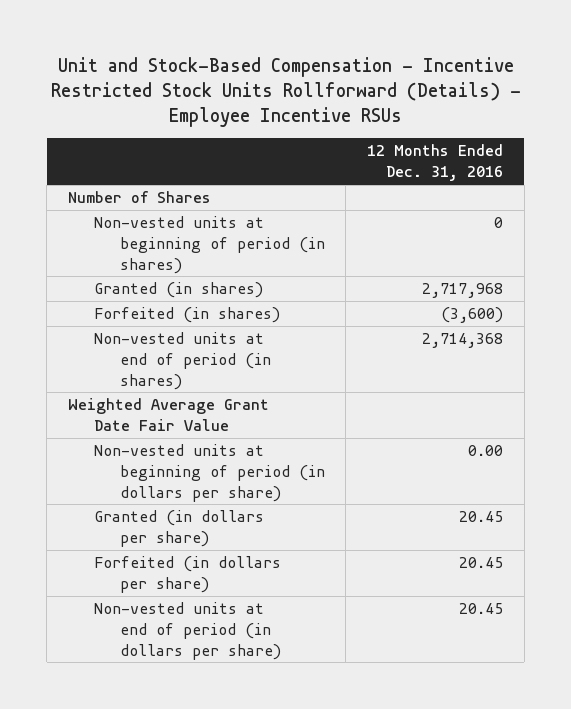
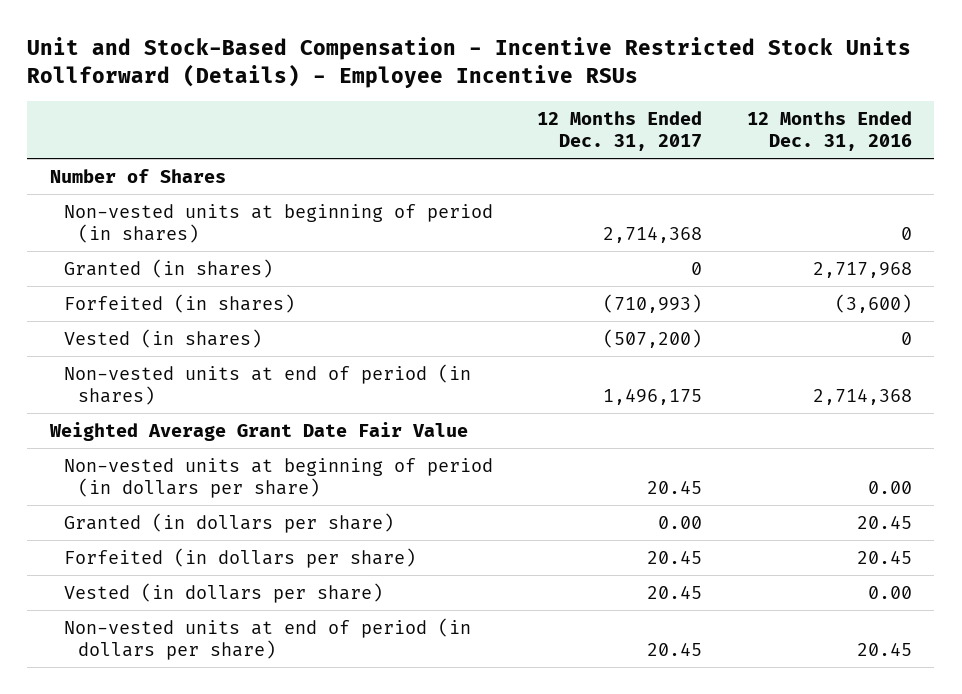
- | 12 Months Ended Dec. 31, 2016
+ | 12 Months Ended Dec. 31, 2017 | 12 Months Ended Dec. 31, 2016
+ Vested (in shares) | (507,200) | 0
+ Vested (in dollars per share) | 20.45 | 0.00

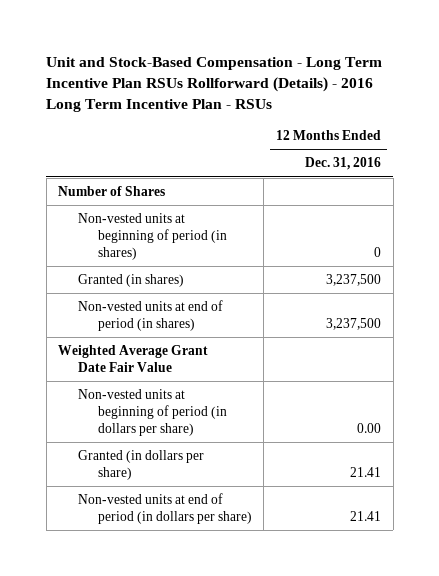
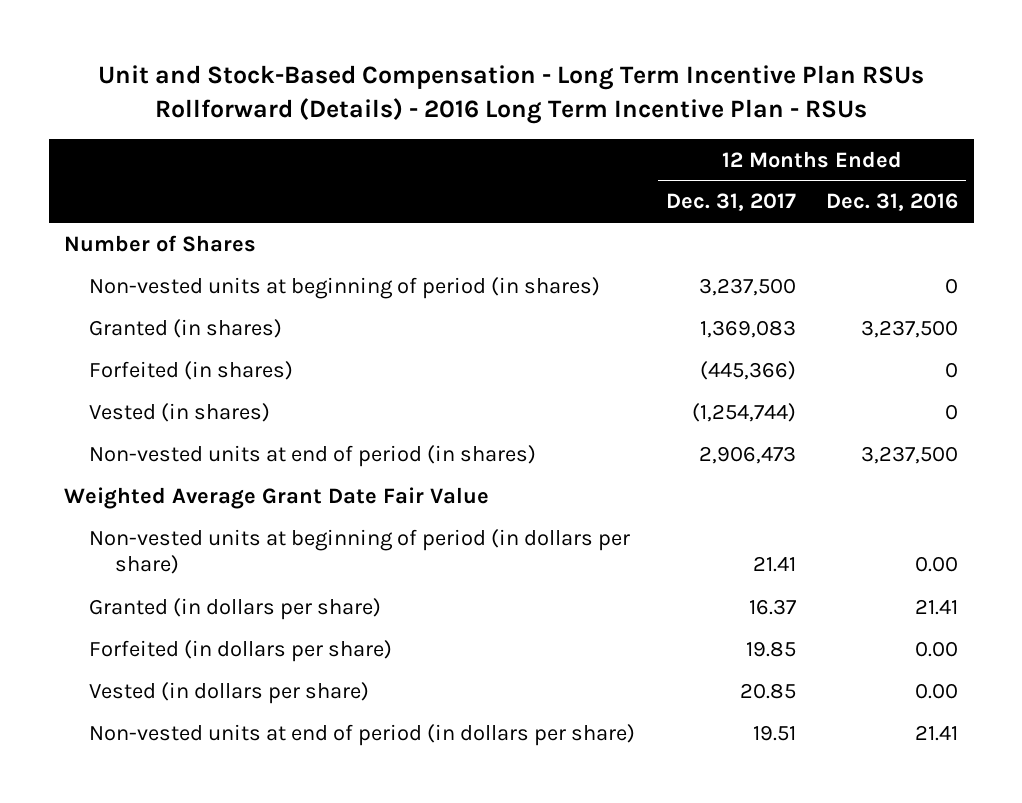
- | 12 Months Ended Dec. 31, 2016
+ | 12 Months Ended Dec. 31, 2017 | 12 Months Ended Dec. 31, 2016
+ Forfeited (in shares) | (445,366) | 0
+ Vested (in shares) | (1,254,744) | 0
+ Forfeited (in dollars per share) | 19.85 | 0.00
+ Vested (in dollars per share) | 20.85 | 0.00

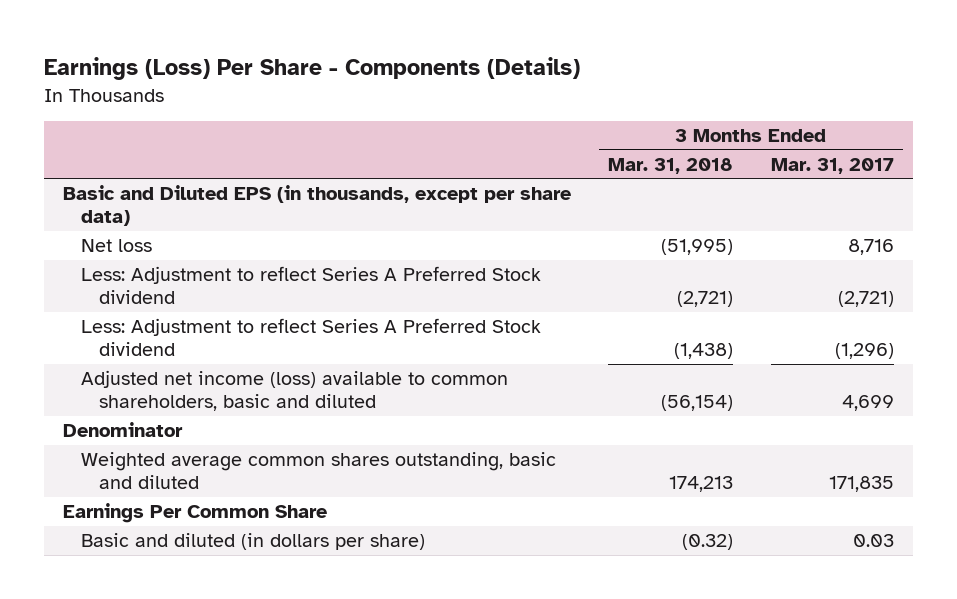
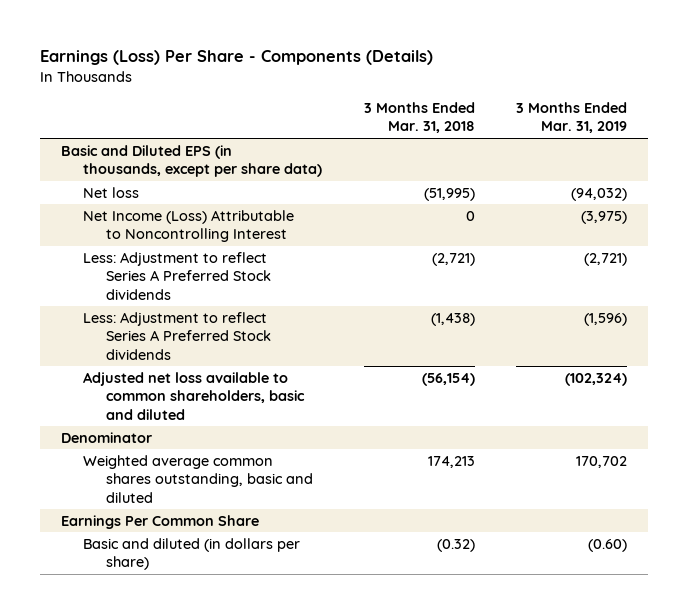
- | 3 Months Ended Mar. 31, 2018 | 3 Months Ended Mar. 31, 2017
+ | 3 Months Ended Mar. 31, 2018 | 3 Months Ended Mar. 31, 2019
- Less: Adjustment to reflect Series A Preferred Stock dividend | (2,721) | (2,721)
- Less: Adjustment to reflect Series A Preferred Stock dividend | (1,438) | (1,296)
- Adjusted net income (loss) available to common shareholders, basic and diluted | (56,154) | 4,699
+ Net Income (Loss) Attributable to Noncontrolling Interest | 0 | (3,975)
+ Less: Adjustment to reflect Series A Preferred Stock dividends | (2,721) | (2,721)
+ Less: Adjustment to reflect Series A Preferred Stock dividends | (1,438) | (1,596)
+ Adjusted net loss available to common shareholders, basic and diluted | (56,154) | (102,324)

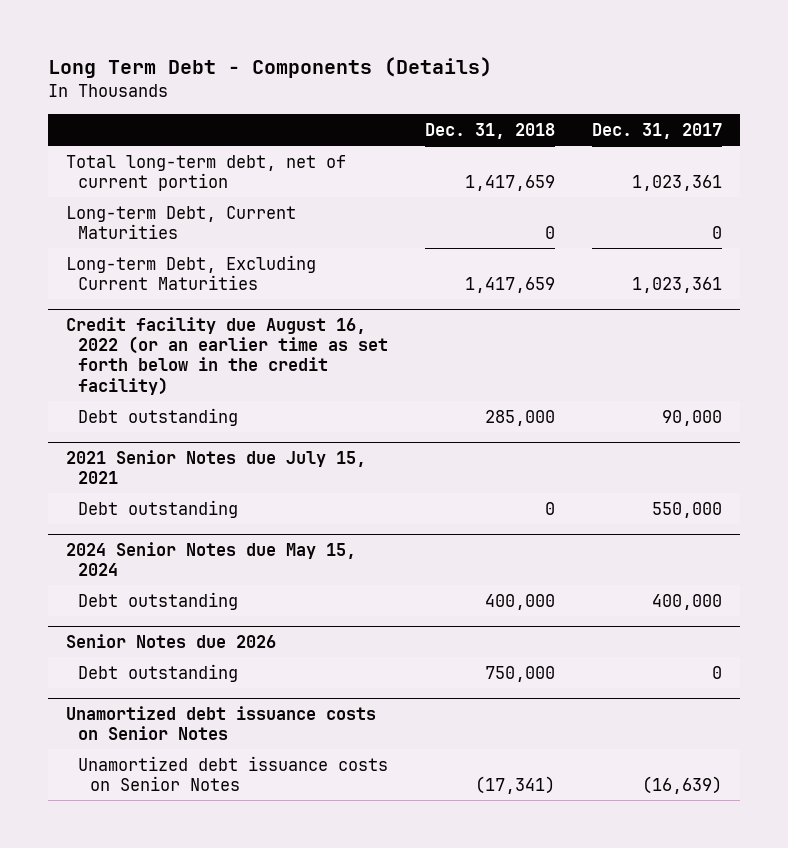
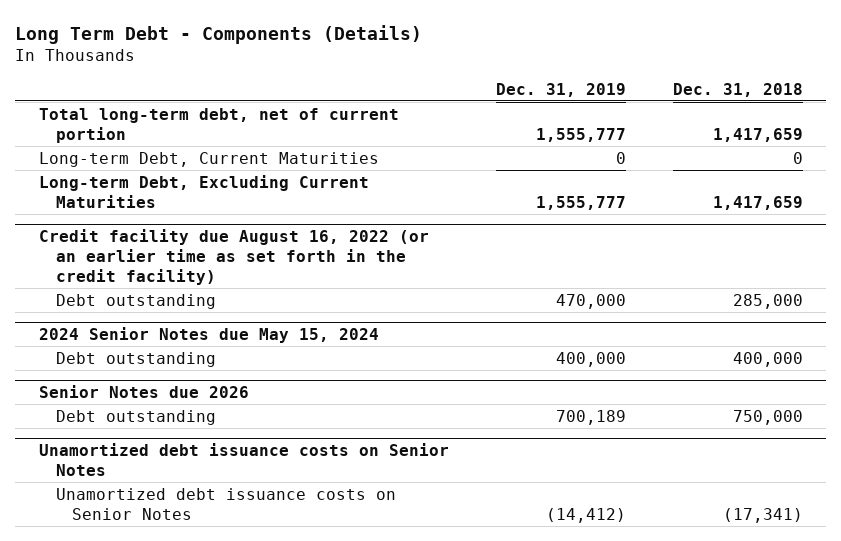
- | Dec. 31, 2018 | Dec. 31, 2017
+ | Dec. 31, 2019 | Dec. 31, 2018
- Credit facility due August 16, 2022 (or an earlier time as set forth below in the credit facility)
+ Credit facility due August 16, 2022 (or an earlier time as set forth in the credit facility)
- 2021 Senior Notes due July 15, 2021
- Debt outstanding | 0 | 550,000

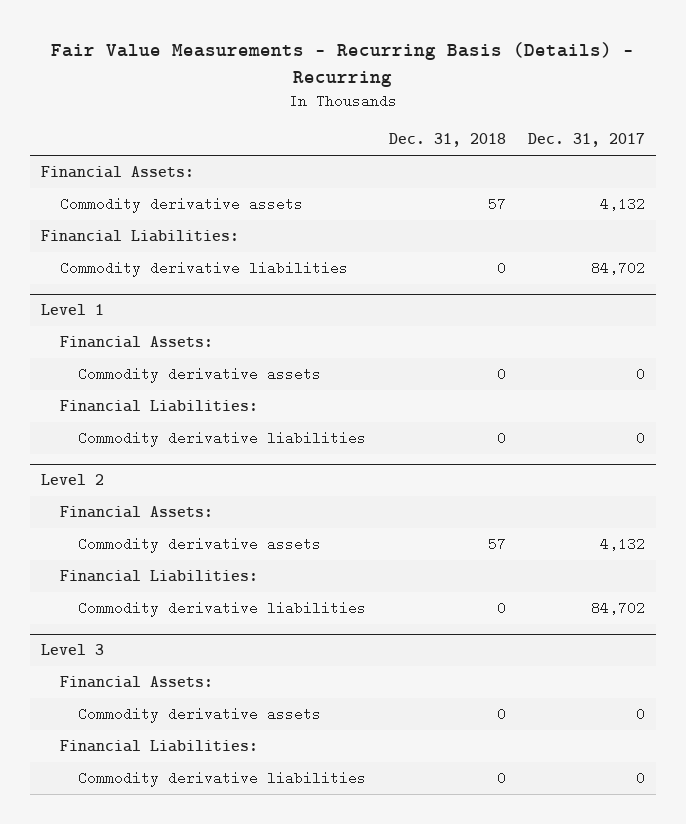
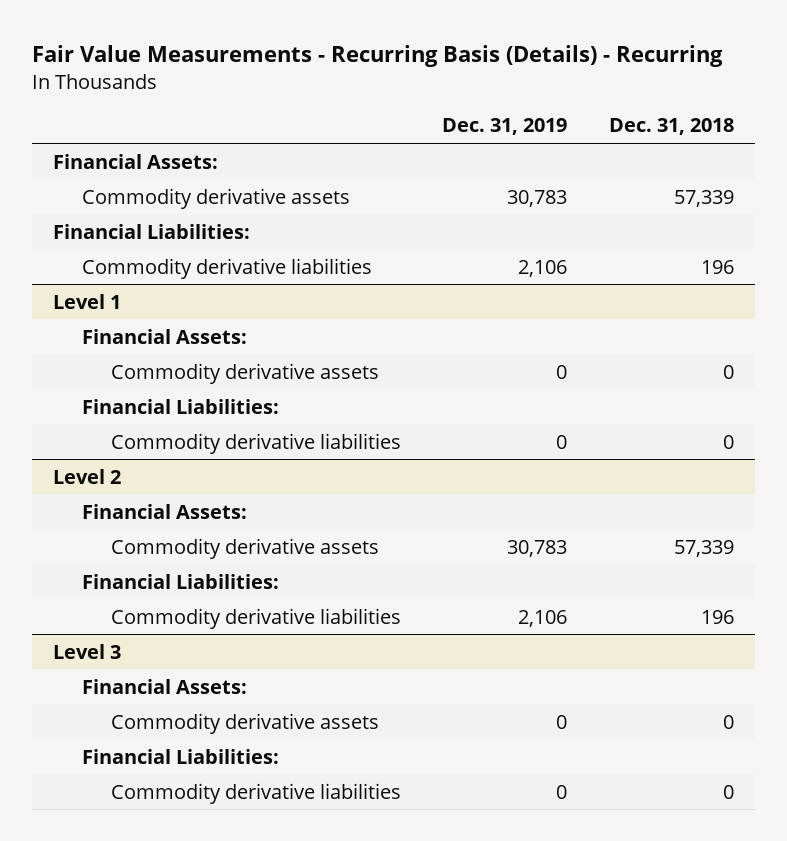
- | Dec. 31, 2018 | Dec. 31, 2017
+ | Dec. 31, 2019 | Dec. 31, 2018
- Commodity derivative assets | 57 | 4,132
+ Commodity derivative assets | 30,783 | 57,339
- Commodity derivative liabilities | 0 | 84,702
+ Commodity derivative liabilities | 2,106 | 196
@ Level 2
- Commodity derivative assets | 57 | 4,132
+ Commodity derivative assets | 30,783 | 57,339
- Commodity derivative liabilities | 0 | 84,702
+ Commodity derivative liabilities | 2,106 | 196

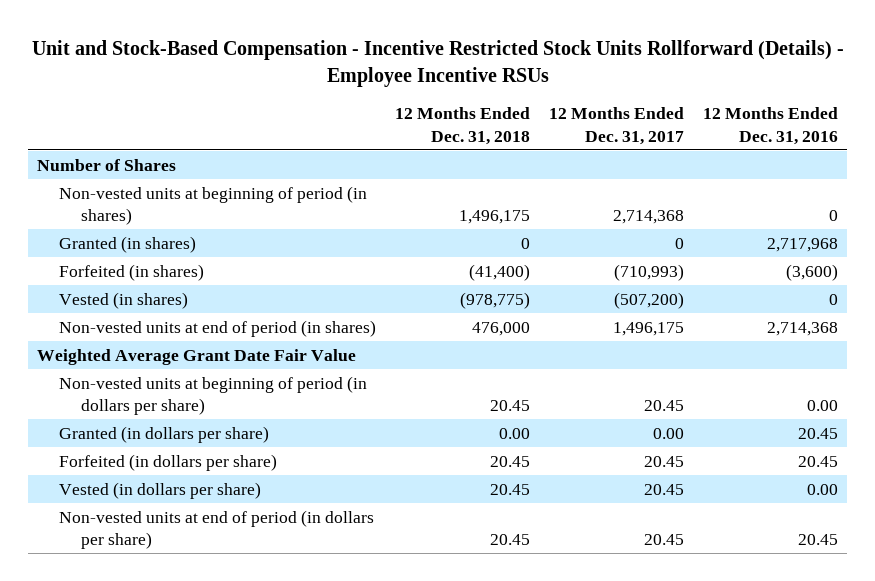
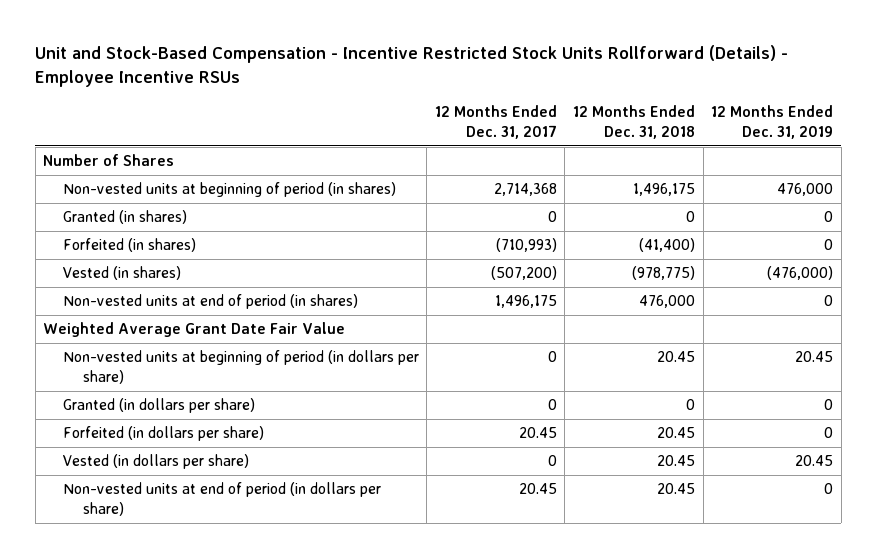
- | 12 Months Ended Dec. 31, 2018 | 12 Months Ended Dec. 31, 2017 | 12 Months Ended Dec. 31, 2016
+ | 12 Months Ended Dec. 31, 2017 | 12 Months Ended Dec. 31, 2018 | 12 Months Ended Dec. 31, 2019
- Non-vested units at beginning of period (in dollars per share) | 20.45 | 20.45 | 0.00
- Granted (in dollars per share) | 0.00 | 0.00 | 20.45
+ Non-vested units at beginning of period (in dollars per share) | 0 | 20.45 | 20.45
+ Granted (in dollars per share) | 0 | 0 | 0
- Vested (in dollars per share) | 20.45 | 20.45 | 0.00
+ Vested (in dollars per share) | 0 | 20.45 | 20.45

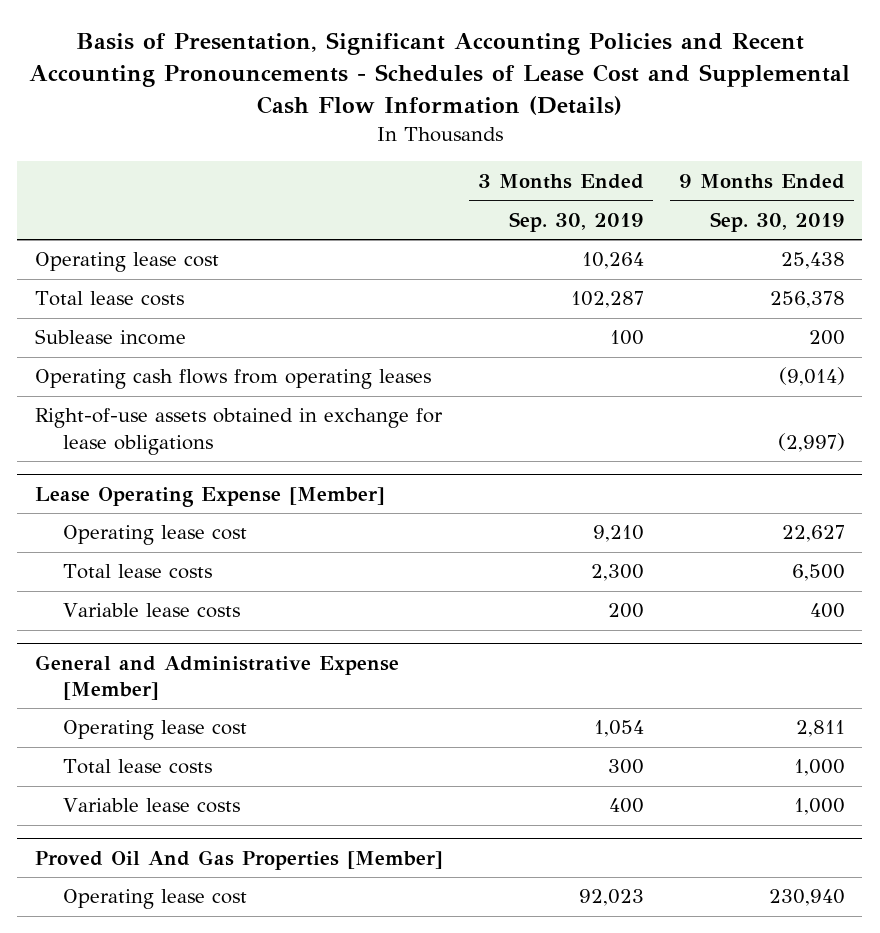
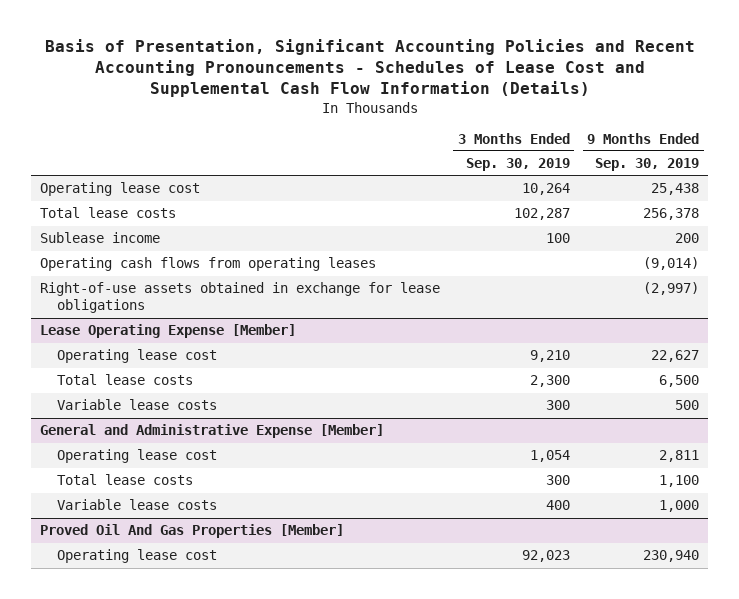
@ Lease Operating Expense [Member]
- Variable lease costs | 200 | 400
+ Variable lease costs | 300 | 500
@ General and Administrative Expense [Member]
- Total lease costs | 300 | 1,000
+ Total lease costs | 300 | 1,100

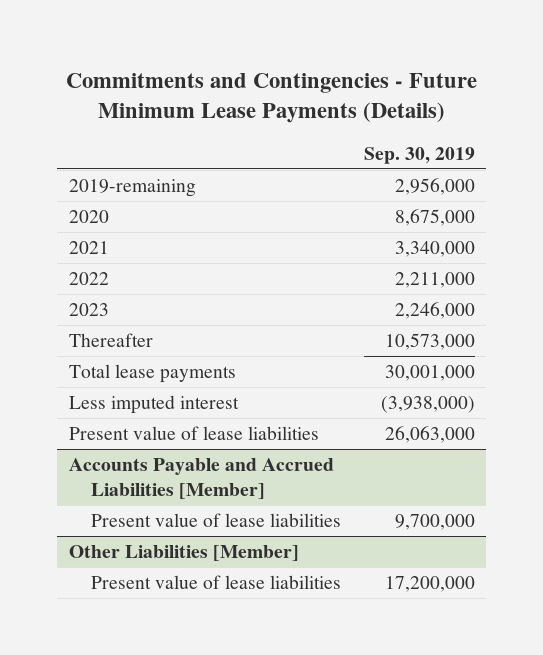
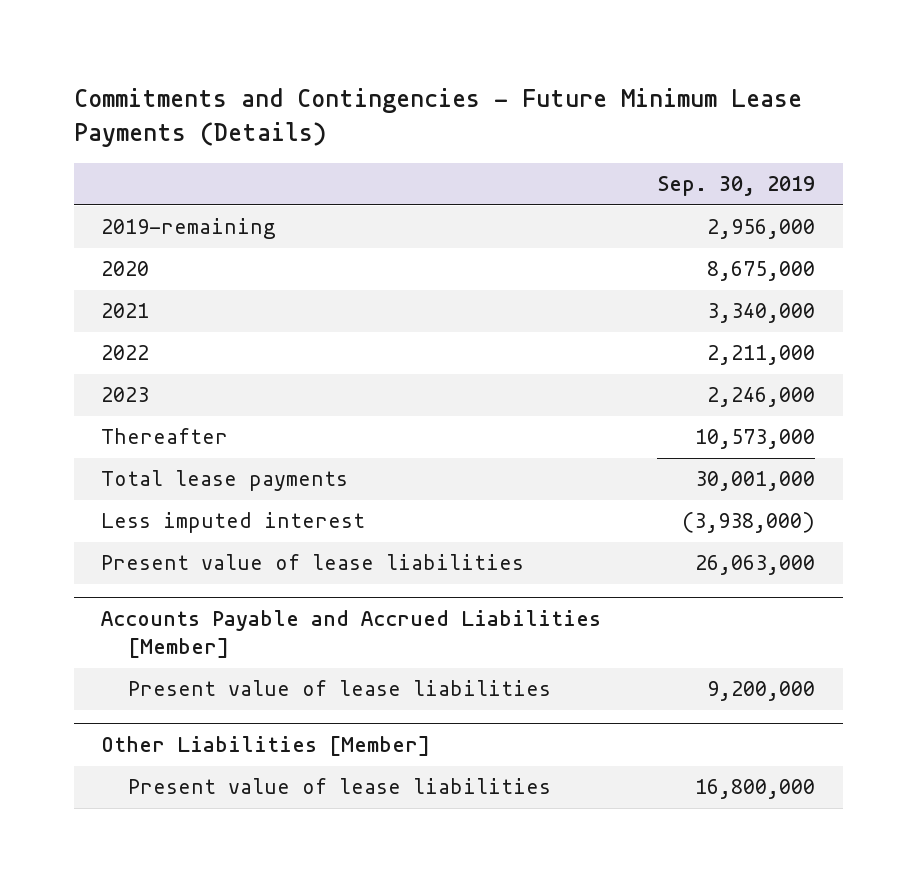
@ Accounts Payable and Accrued Liabilities [Member]
- Present value of lease liabilities | 9,700,000
+ Present value of lease liabilities | 9,200,000
@ Other Liabilities [Member]
- Present value of lease liabilities | 17,200,000
+ Present value of lease liabilities | 16,800,000

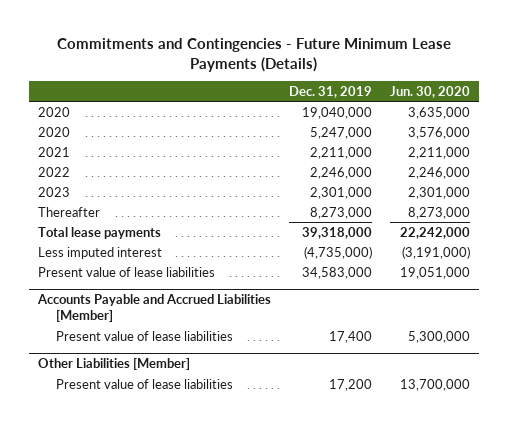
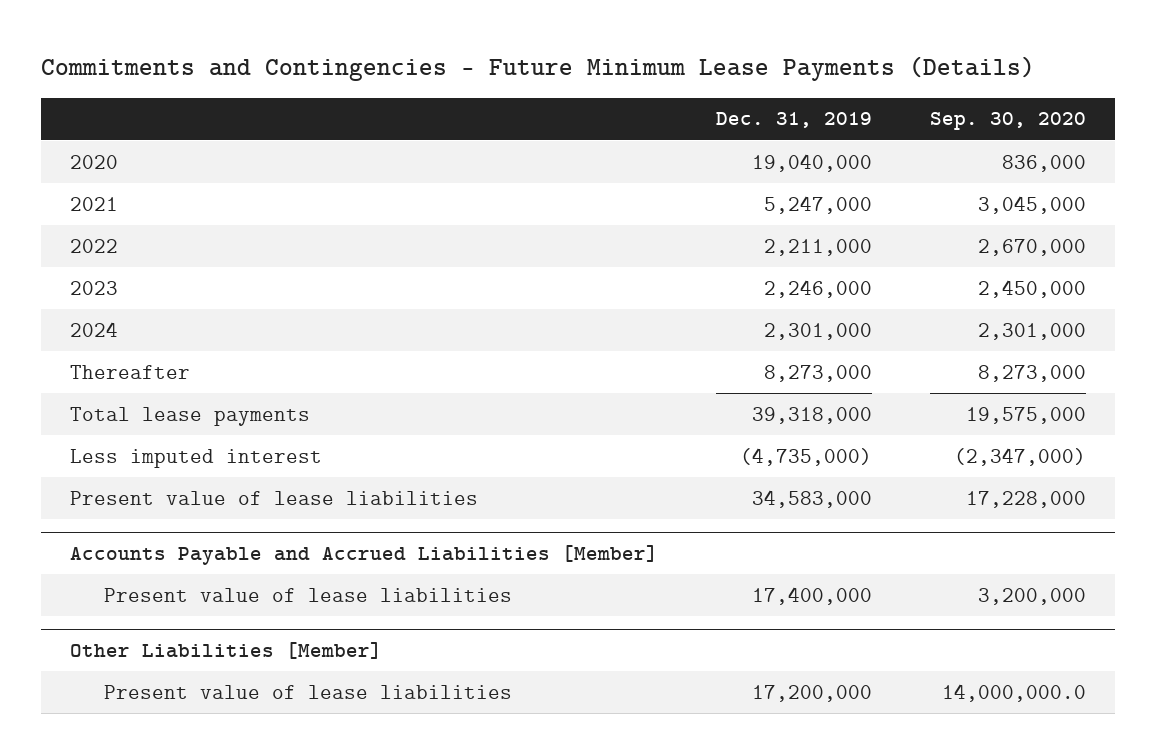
- | Dec. 31, 2019 | Jun. 30, 2020
+ | Dec. 31, 2019 | Sep. 30, 2020
- 2020 | 5,247,000 | 3,576,000
- 2021 | 2,211,000 | 2,211,000
- 2022 | 2,246,000 | 2,246,000
- 2023 | 2,301,000 | 2,301,000
+ 2021 | 5,247,000 | 3,045,000
+ 2022 | 2,211,000 | 2,670,000
+ 2023 | 2,246,000 | 2,450,000
+ 2024 | 2,301,000 | 2,301,000
@ Accounts Payable and Accrued Liabilities [Member]
- Present value of lease liabilities | 17,400 | 5,300,000
+ Present value of lease liabilities | 17,400,000 | 3,200,000
@ Other Liabilities [Member]
- Present value of lease liabilities | 17,200 | 13,700,000
+ Present value of lease liabilities | 17,200,000 | 14,000,000.0

